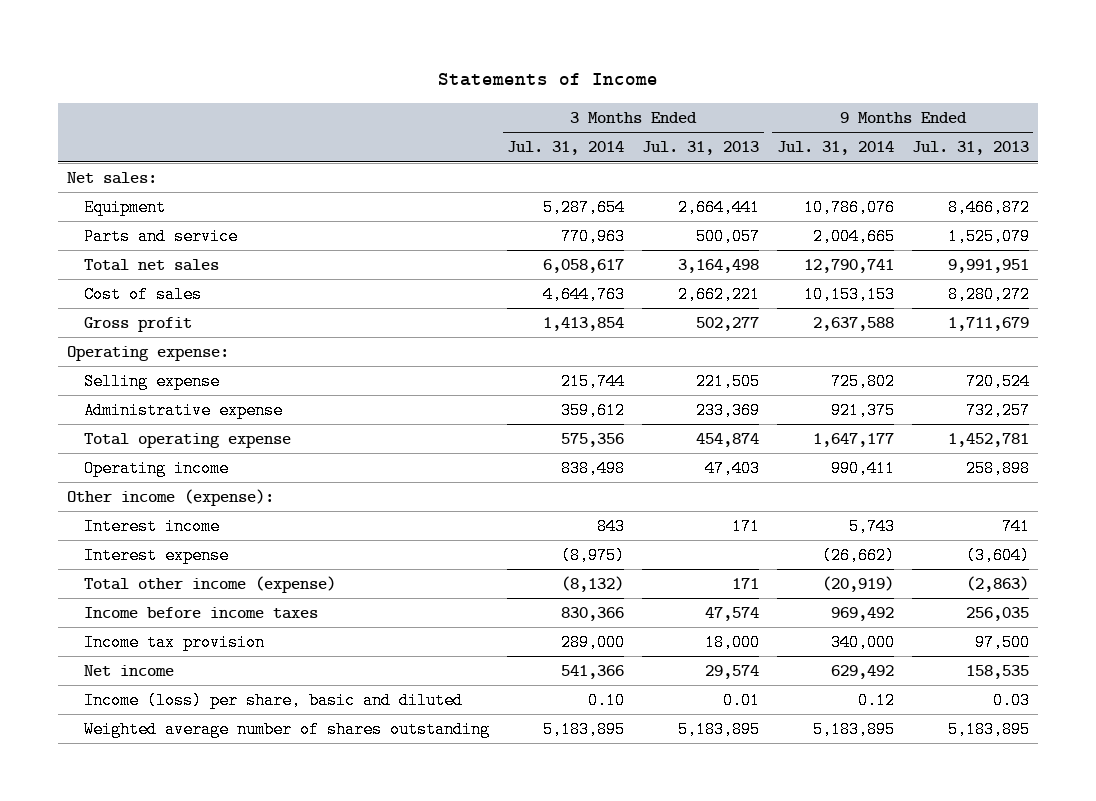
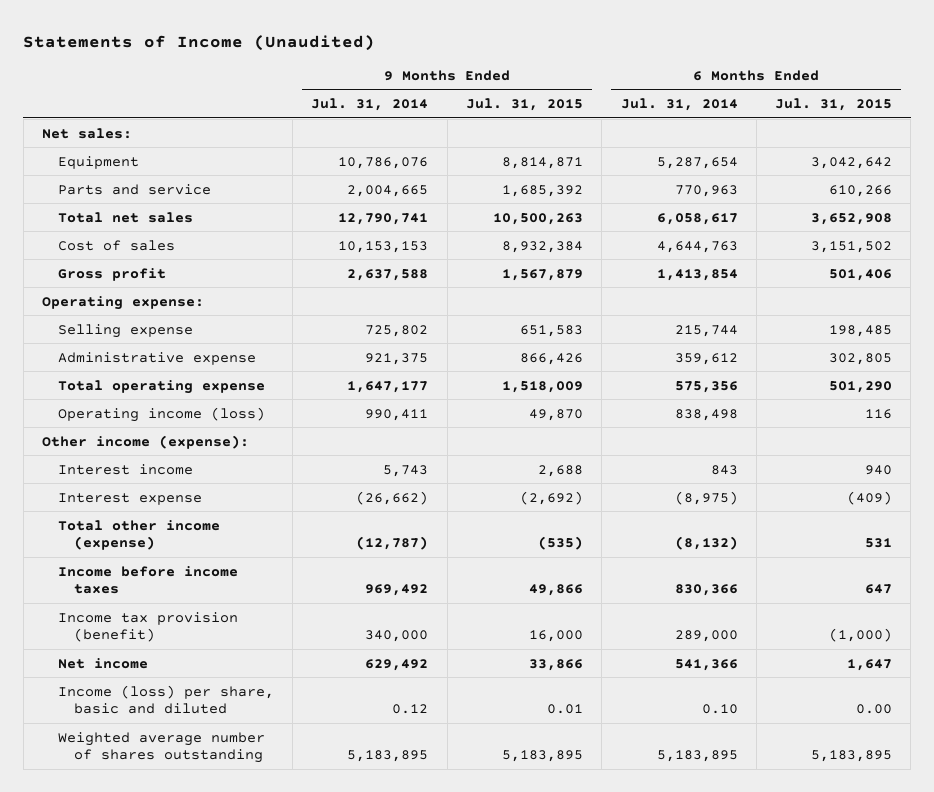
- Statements of Income
+ Statements of Income (Unaudited)
- | 3 Months Ended Jul. 31, 2014 | 3 Months Ended Jul. 31, 2013 | 9 Months Ended Jul. 31, 2014 | 9 Months Ended Jul. 31, 2013
+ | 9 Months Ended Jul. 31, 2014 | 9 Months Ended Jul. 31, 2015 | 6 Months Ended Jul. 31, 2014 | 6 Months Ended Jul. 31, 2015
- Operating income | 838,498 | 47,403 | 990,411 | 258,898
+ Operating income (loss) | 990,411 | 49,870 | 838,498 | 116
- Total other income (expense) | (8,132) | 171 | (20,919) | (2,863)
+ Total other income (expense) | (12,787) | (535) | (8,132) | 531
- Income tax provision | 289,000 | 18,000 | 340,000 | 97,500
+ Income tax provision (benefit) | 340,000 | 16,000 | 289,000 | (1,000)

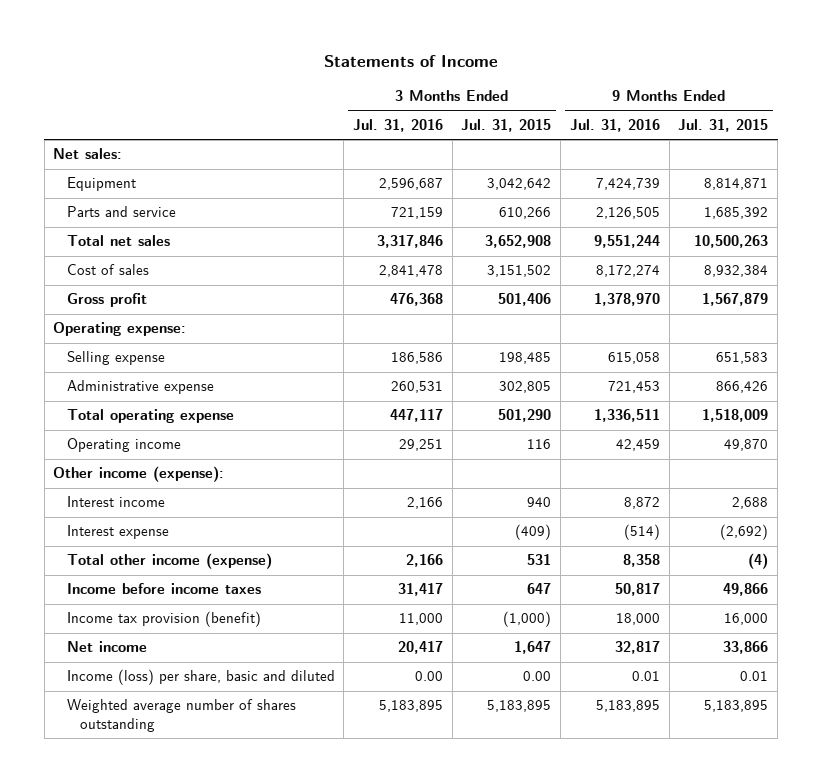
- Statements of Income (Unaudited)
+ Statements of Income
- | 9 Months Ended Jul. 31, 2014 | 9 Months Ended Jul. 31, 2015 | 6 Months Ended Jul. 31, 2014 | 6 Months Ended Jul. 31, 2015
+ | 3 Months Ended Jul. 31, 2016 | 3 Months Ended Jul. 31, 2015 | 9 Months Ended Jul. 31, 2016 | 9 Months Ended Jul. 31, 2015
- Operating income (loss) | 990,411 | 49,870 | 838,498 | 116
+ Operating income | 29,251 | 116 | 42,459 | 49,870
- Total other income (expense) | (12,787) | (535) | (8,132) | 531
+ Total other income (expense) | 2,166 | 531 | 8,358 | (4)

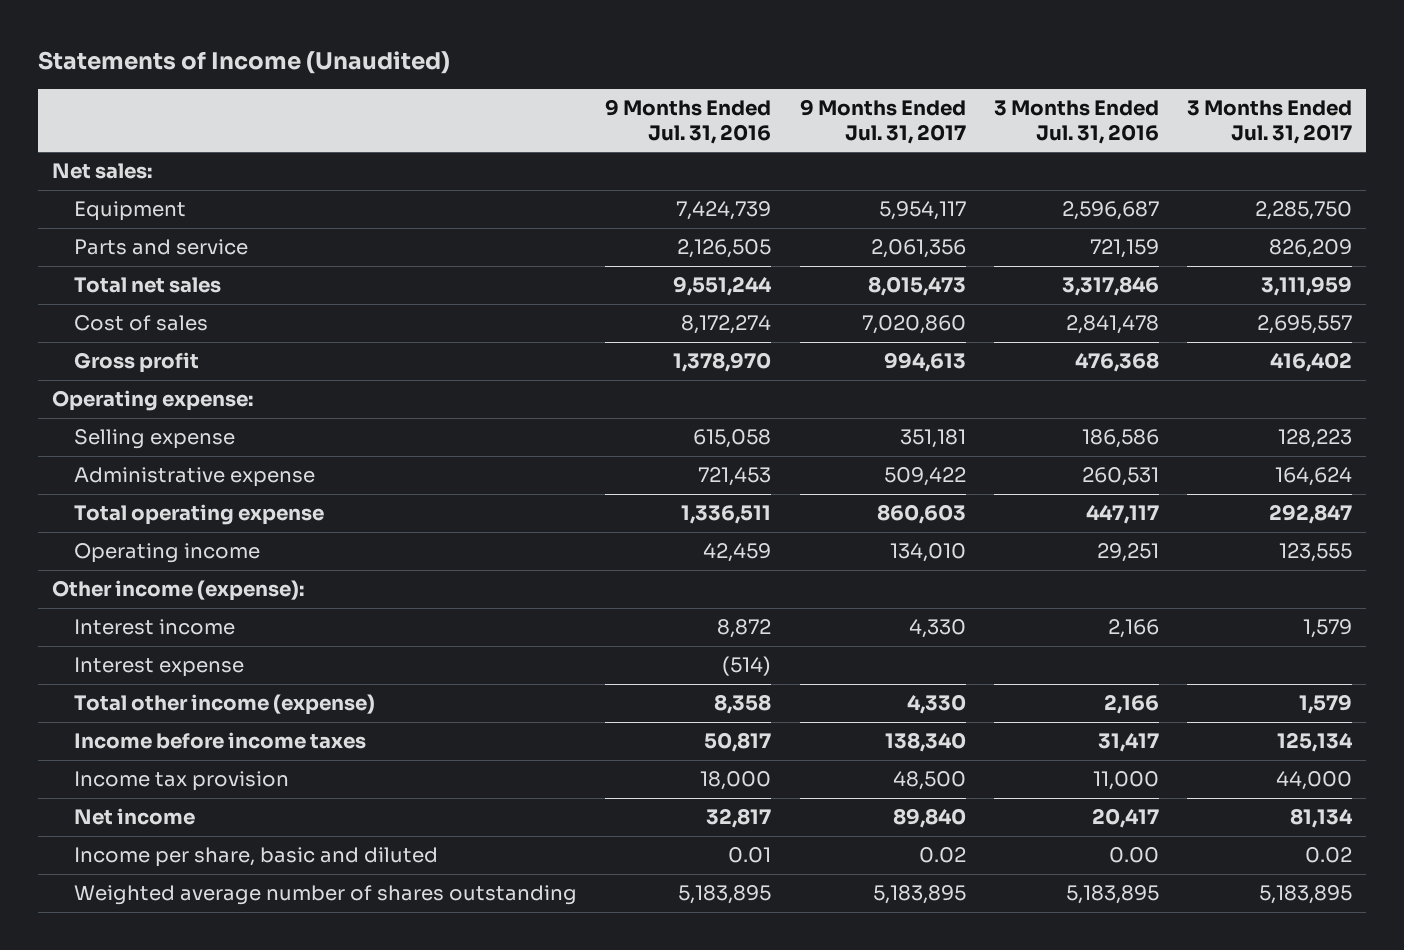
- Statements of Income
+ Statements of Income (Unaudited)
- | 3 Months Ended Jul. 31, 2016 | 3 Months Ended Jul. 31, 2015 | 9 Months Ended Jul. 31, 2016 | 9 Months Ended Jul. 31, 2015
+ | 9 Months Ended Jul. 31, 2016 | 9 Months Ended Jul. 31, 2017 | 3 Months Ended Jul. 31, 2016 | 3 Months Ended Jul. 31, 2017
- Income tax provision (benefit) | 11,000 | (1,000) | 18,000 | 16,000
+ Income tax provision | 18,000 | 48,500 | 11,000 | 44,000
- Income (loss) per share, basic and diluted | 0.00 | 0.00 | 0.01 | 0.01
+ Income per share, basic and diluted | 0.01 | 0.02 | 0.00 | 0.02

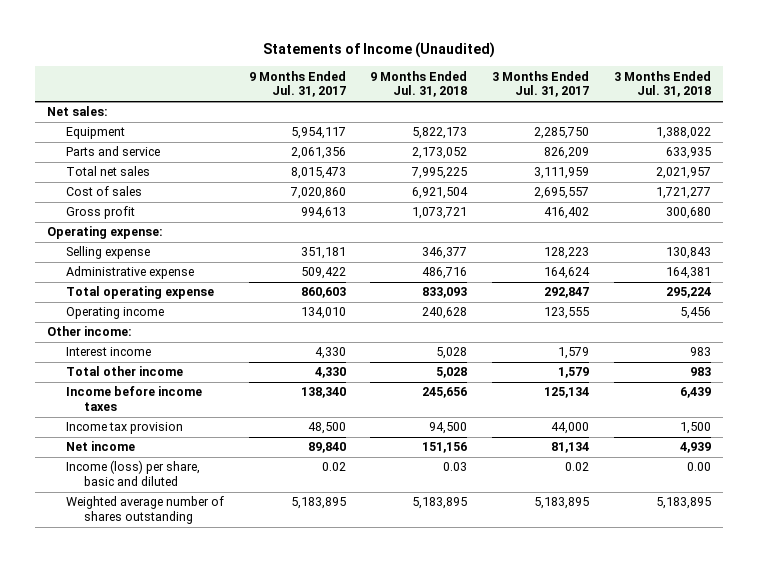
- | 9 Months Ended Jul. 31, 2016 | 9 Months Ended Jul. 31, 2017 | 3 Months Ended Jul. 31, 2016 | 3 Months Ended Jul. 31, 2017
+ | 9 Months Ended Jul. 31, 2017 | 9 Months Ended Jul. 31, 2018 | 3 Months Ended Jul. 31, 2017 | 3 Months Ended Jul. 31, 2018
- Other income (expense):
+ Other income:
- Interest expense | (514) | | |
- Total other income (expense) | 8,358 | 4,330 | 2,166 | 1,579
+ Total other income | 4,330 | 5,028 | 1,579 | 983
- Income per share, basic and diluted | 0.01 | 0.02 | 0.00 | 0.02
+ Income (loss) per share, basic and diluted | 0.02 | 0.03 | 0.02 | 0.00

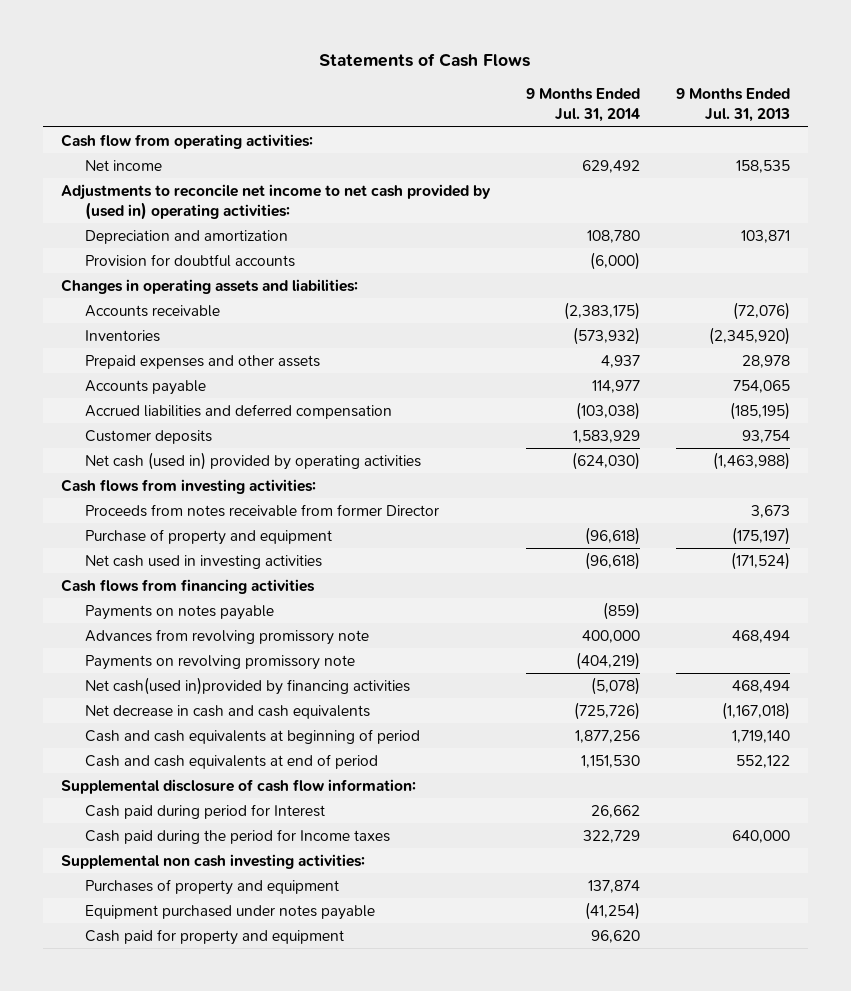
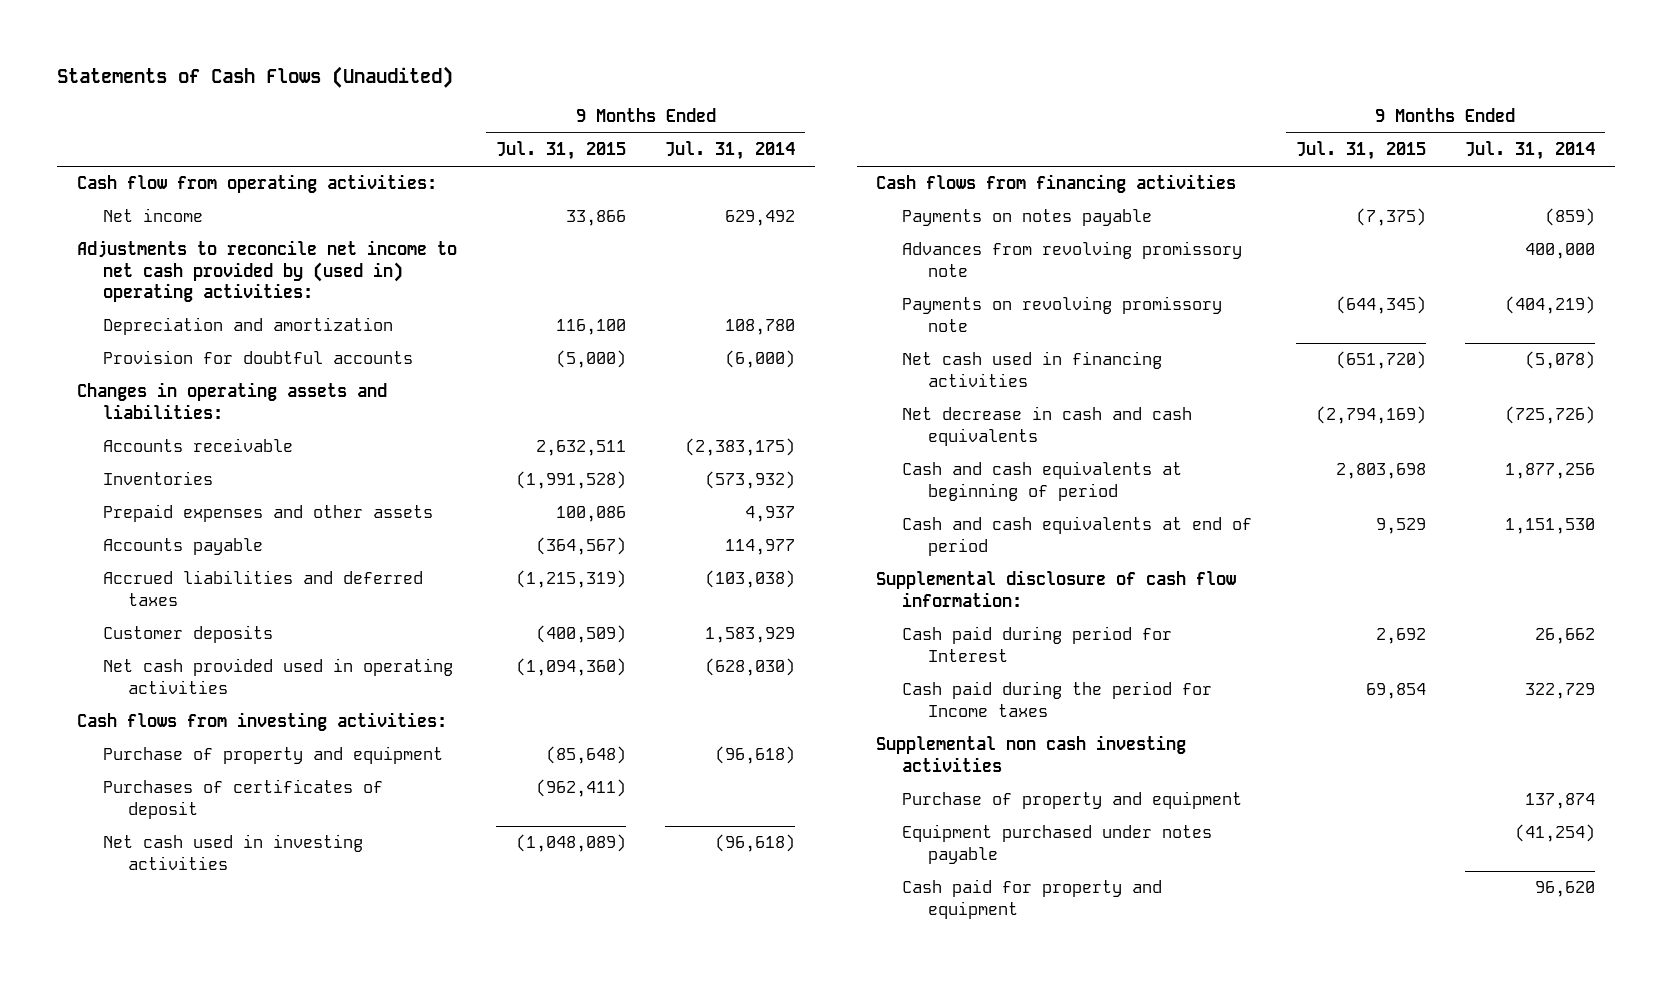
- Statements of Cash Flows
+ Statements of Cash Flows (Unaudited)
- | 9 Months Ended Jul. 31, 2014 | 9 Months Ended Jul. 31, 2013
+ | 9 Months Ended Jul. 31, 2015 | 9 Months Ended Jul. 31, 2014
- Accrued liabilities and deferred compensation | (103,038) | (185,195)
+ Accrued liabilities and deferred taxes | (1,215,319) | (103,038)
- Net cash (used in) provided by operating activities | (624,030) | (1,463,988)
+ Net cash provided used in operating activities | (1,094,360) | (628,030)
- Proceeds from notes receivable from former Director | | 3,673
+ Purchases of certificates of deposit | (962,411) |
- Net cash(used in)provided by financing activities | (5,078) | 468,494
+ Net cash used in financing activities | (651,720) | (5,078)
- Supplemental non cash investing activities:
- Purchases of property and equipment | 137,874 |
+ Supplemental non cash investing activities
+ Purchase of property and equipment | | 137,874

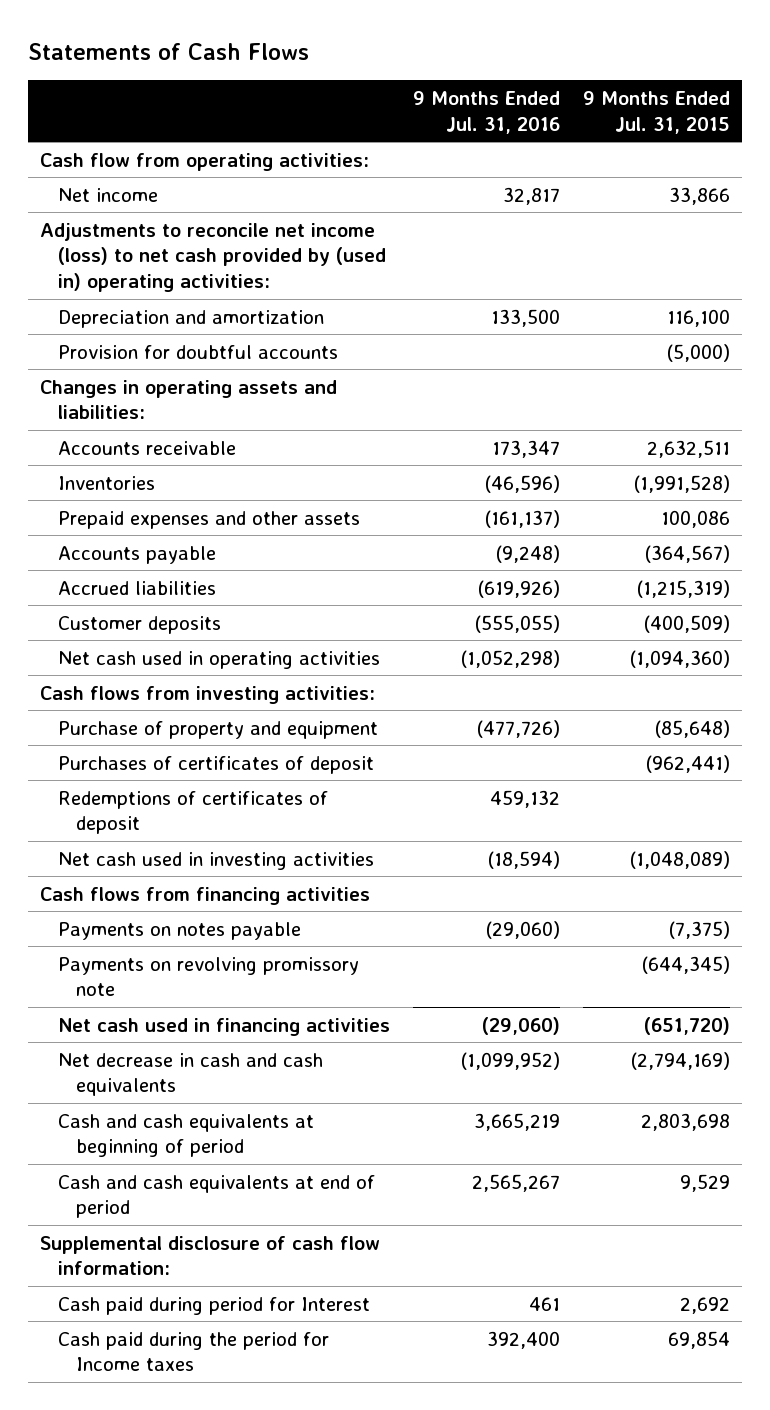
- Statements of Cash Flows (Unaudited)
+ Statements of Cash Flows
- | 9 Months Ended Jul. 31, 2015 | 9 Months Ended Jul. 31, 2014
+ | 9 Months Ended Jul. 31, 2016 | 9 Months Ended Jul. 31, 2015
- Adjustments to reconcile net income to net cash provided by (used in) operating activities:
+ Adjustments to reconcile net income (loss) to net cash provided by (used in) operating activities:
- Accrued liabilities and deferred taxes | (1,215,319) | (103,038)
+ Accrued liabilities | (619,926) | (1,215,319)
- Net cash provided used in operating activities | (1,094,360) | (628,030)
+ Net cash used in operating activities | (1,052,298) | (1,094,360)
- Purchases of certificates of deposit | (962,411) |
+ Purchases of certificates of deposit | | (962,441)
+ Redemptions of certificates of deposit | 459,132 |
- Advances from revolving promissory note | | 400,000
- Supplemental non cash investing activities
- Purchase of property and equipment | | 137,874
- Equipment purchased under notes payable | | (41,254)
- Cash paid for property and equipment | | 96,620

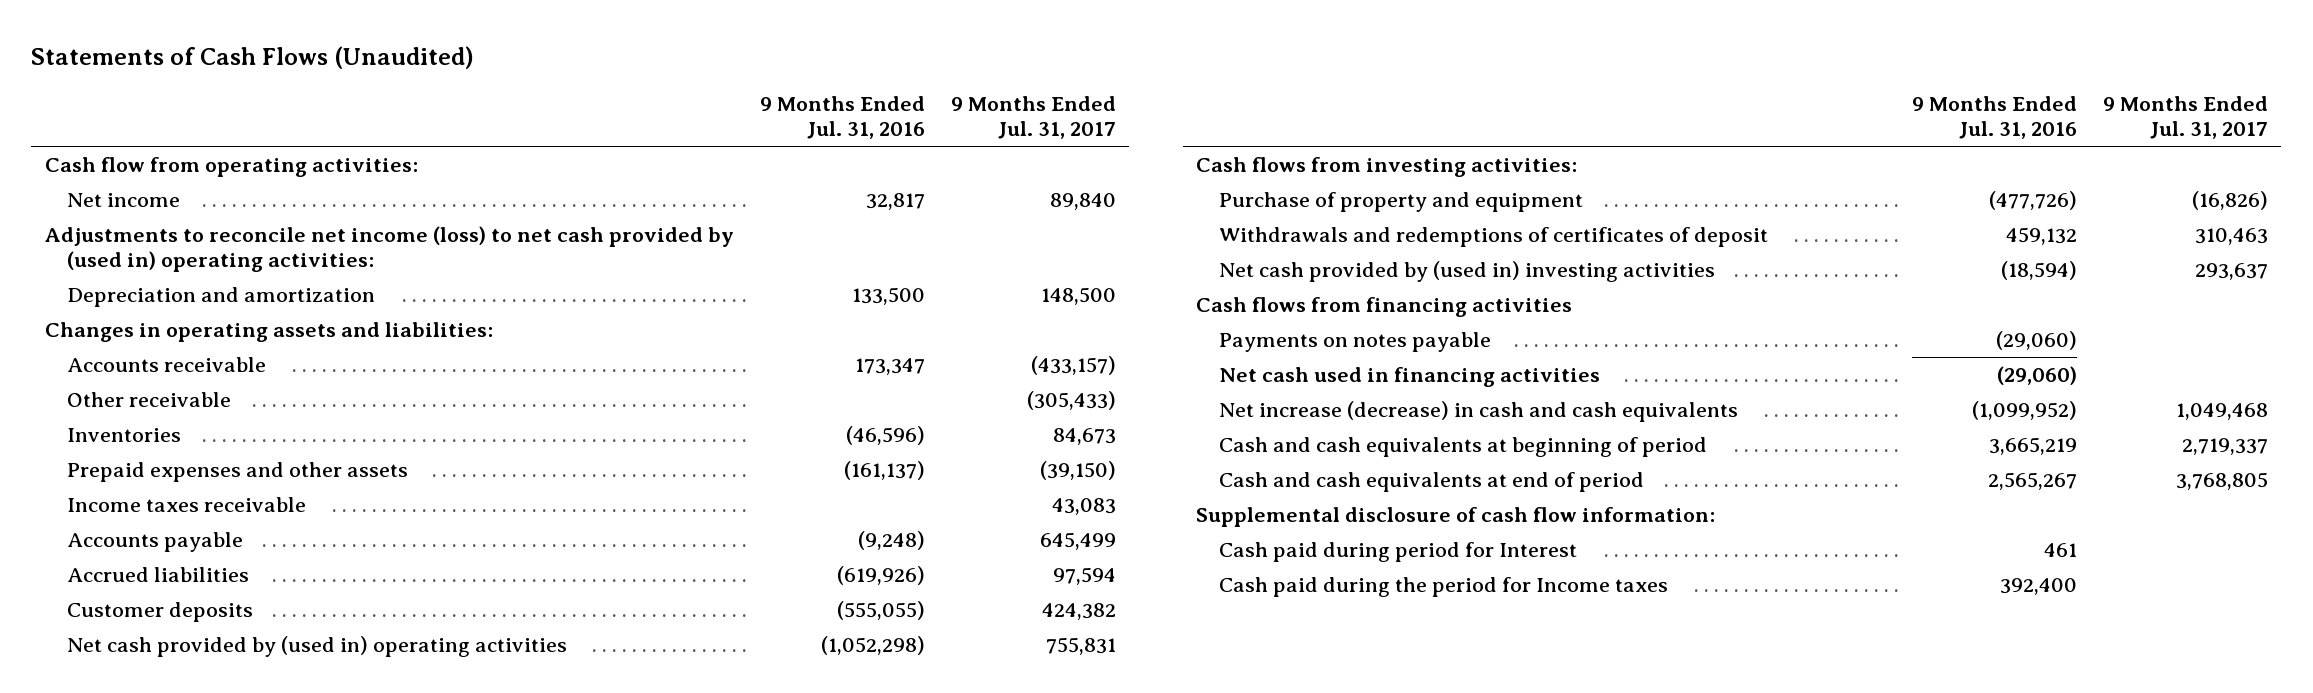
- Statements of Cash Flows
+ Statements of Cash Flows (Unaudited)
- | 9 Months Ended Jul. 31, 2016 | 9 Months Ended Jul. 31, 2015
+ | 9 Months Ended Jul. 31, 2016 | 9 Months Ended Jul. 31, 2017
- Provision for doubtful accounts | | (5,000)
+ Other receivable | | (305,433)
+ Income taxes receivable | | 43,083
- Net cash used in operating activities | (1,052,298) | (1,094,360)
+ Net cash provided by (used in) operating activities | (1,052,298) | 755,831
- Purchases of certificates of deposit | | (962,441)
- Redemptions of certificates of deposit | 459,132 |
- Net cash used in investing activities | (18,594) | (1,048,089)
+ Withdrawals and redemptions of certificates of deposit | 459,132 | 310,463
+ Net cash provided by (used in) investing activities | (18,594) | 293,637
- Payments on revolving promissory note | | (644,345)
- Net decrease in cash and cash equivalents | (1,099,952) | (2,794,169)
+ Net increase (decrease) in cash and cash equivalents | (1,099,952) | 1,049,468

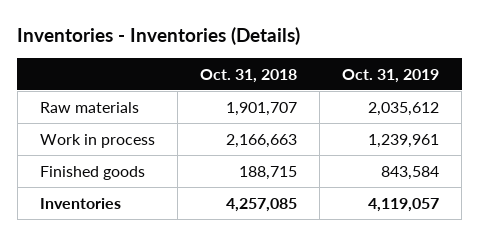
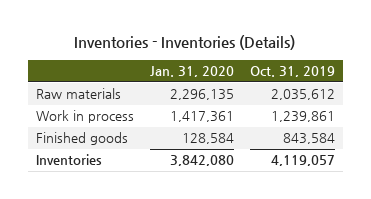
- | Oct. 31, 2018 | Oct. 31, 2019
+ | Jan. 31, 2020 | Oct. 31, 2019
- Work in process | 2,166,663 | 1,239,961
+ Work in process | 1,417,361 | 1,239,861

